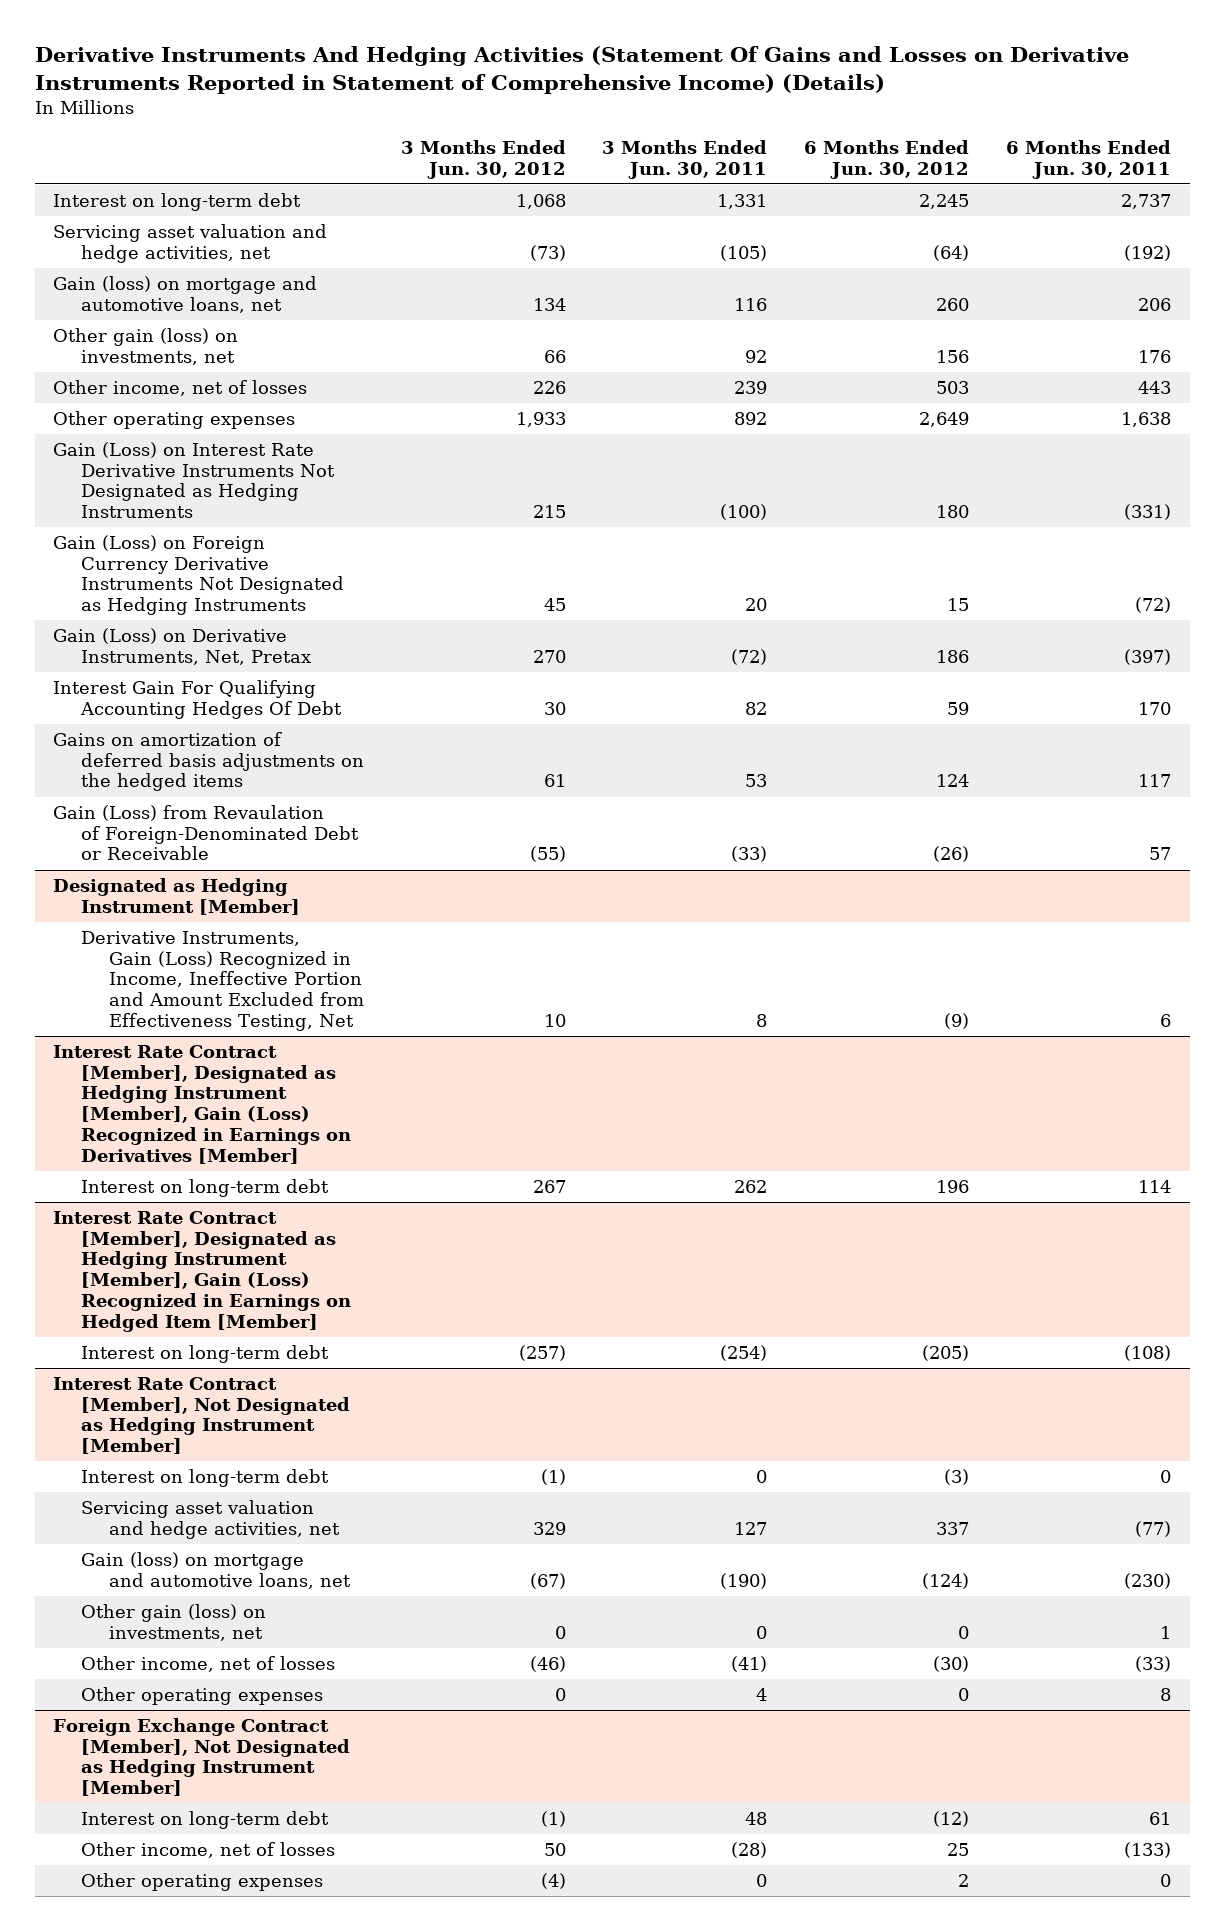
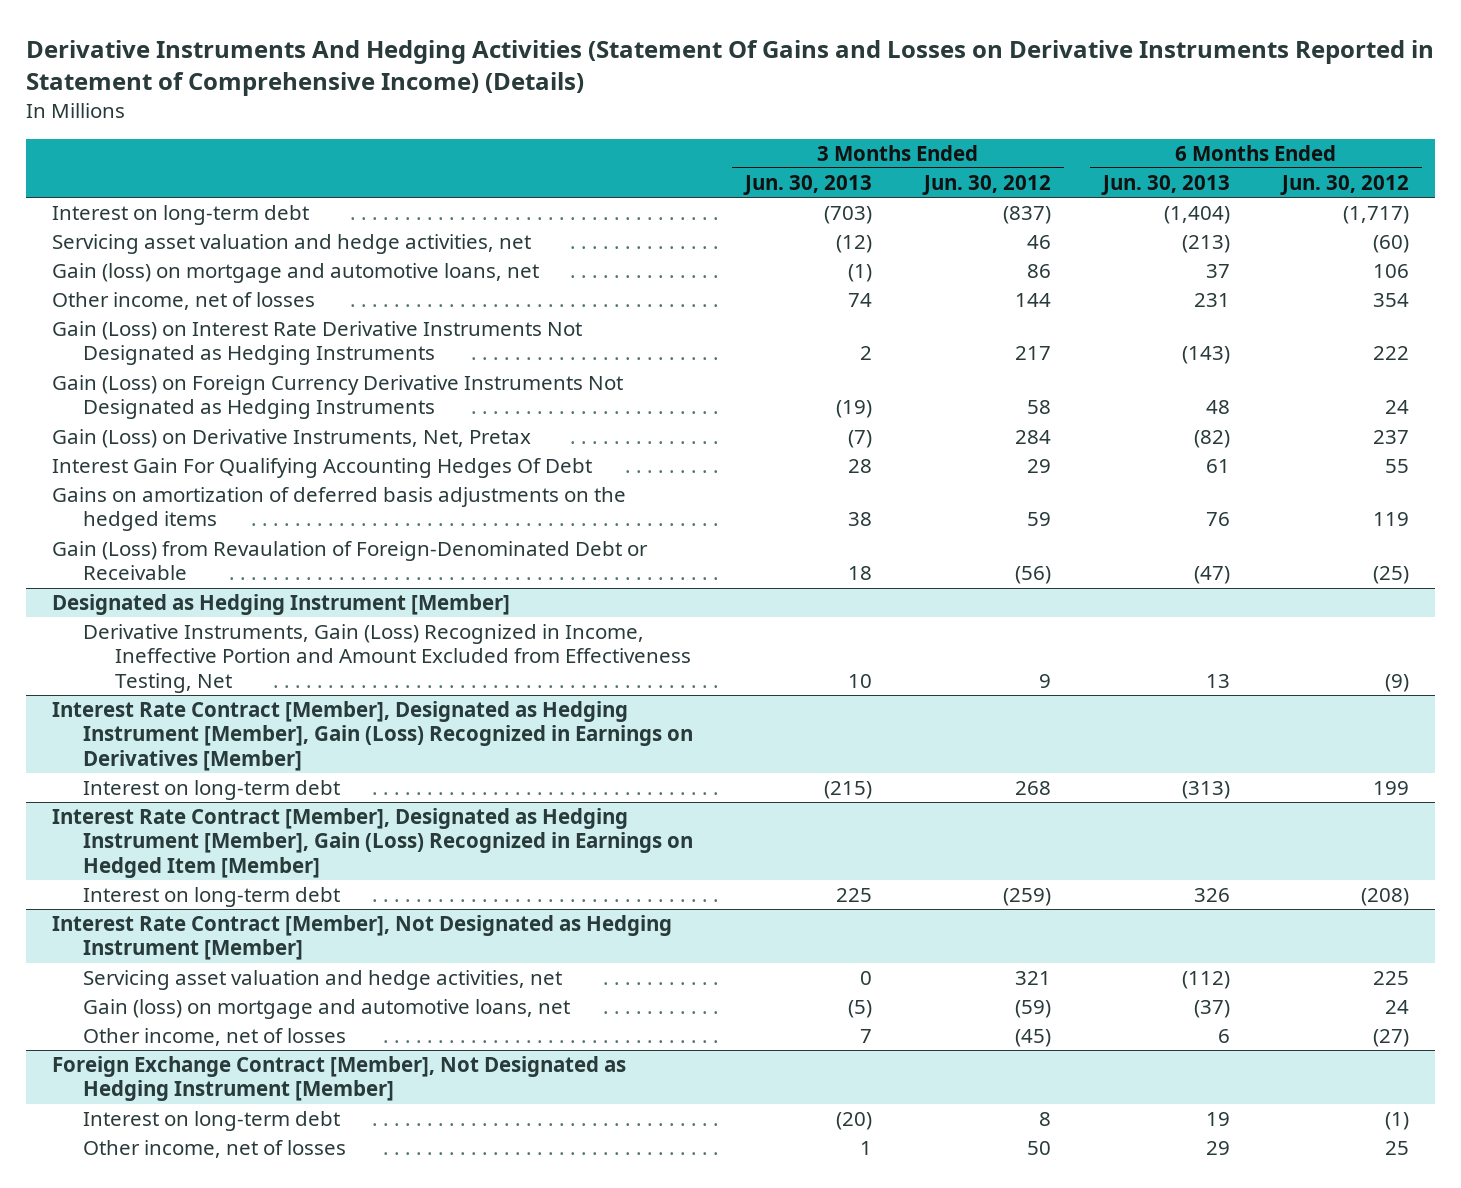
- | 3 Months Ended Jun. 30, 2012 | 3 Months Ended Jun. 30, 2011 | 6 Months Ended Jun. 30, 2012 | 6 Months Ended Jun. 30, 2011
+ | 3 Months Ended Jun. 30, 2013 | 3 Months Ended Jun. 30, 2012 | 6 Months Ended Jun. 30, 2013 | 6 Months Ended Jun. 30, 2012
- Interest on long-term debt | 1,068 | 1,331 | 2,245 | 2,737
- Servicing asset valuation and hedge activities, net | (73) | (105) | (64) | (192)
- Gain (loss) on mortgage and automotive loans, net | 134 | 116 | 260 | 206
- Other gain (loss) on investments, net | 66 | 92 | 156 | 176
- Other income, net of losses | 226 | 239 | 503 | 443
- Other operating expenses | 1,933 | 892 | 2,649 | 1,638
- Gain (Loss) on Interest Rate Derivative Instruments Not Designated as Hedging Instruments | 215 | (100) | 180 | (331)
- Gain (Loss) on Foreign Currency Derivative Instruments Not Designated as Hedging Instruments | 45 | 20 | 15 | (72)
- Gain (Loss) on Derivative Instruments, Net, Pretax | 270 | (72) | 186 | (397)
- Interest Gain For Qualifying Accounting Hedges Of Debt | 30 | 82 | 59 | 170
- Gains on amortization of deferred basis adjustments on the hedged items | 61 | 53 | 124 | 117
- Gain (Loss) from Revaulation of Foreign-Denominated Debt or Receivable | (55) | (33) | (26) | 57
+ Interest on long-term debt | (703) | (837) | (1,404) | (1,717)
+ Servicing asset valuation and hedge activities, net | (12) | 46 | (213) | (60)
+ Gain (loss) on mortgage and automotive loans, net | (1) | 86 | 37 | 106
+ Other income, net of losses | 74 | 144 | 231 | 354
+ Gain (Loss) on Interest Rate Derivative Instruments Not Designated as Hedging Instruments | 2 | 217 | (143) | 222
+ Gain (Loss) on Foreign Currency Derivative Instruments Not Designated as Hedging Instruments | (19) | 58 | 48 | 24
+ Gain (Loss) on Derivative Instruments, Net, Pretax | (7) | 284 | (82) | 237
+ Interest Gain For Qualifying Accounting Hedges Of Debt | 28 | 29 | 61 | 55
+ Gains on amortization of deferred basis adjustments on the hedged items | 38 | 59 | 76 | 119
+ Gain (Loss) from Revaulation of Foreign-Denominated Debt or Receivable | 18 | (56) | (47) | (25)
@ Designated as Hedging Instrument [Member]
- Derivative Instruments, Gain (Loss) Recognized in Income, Ineffective Portion and Amount Excluded from Effectiveness Testing, Net | 10 | 8 | (9) | 6
+ Derivative Instruments, Gain (Loss) Recognized in Income, Ineffective Portion and Amount Excluded from Effectiveness Testing, Net | 10 | 9 | 13 | (9)
@ Interest Rate Contract [Member], Designated as Hedging Instrument [Member], Gain (Loss) Recognized in Earnings on Derivatives [Member]
- Interest on long-term debt | 267 | 262 | 196 | 114
+ Interest on long-term debt | (215) | 268 | (313) | 199
@ Interest Rate Contract [Member], Designated as Hedging Instrument [Member], Gain (Loss) Recognized in Earnings on Hedged Item [Member]
- Interest on long-term debt | (257) | (254) | (205) | (108)
+ Interest on long-term debt | 225 | (259) | 326 | (208)
@ Interest Rate Contract [Member], Not Designated as Hedging Instrument [Member]
- Interest on long-term debt | (1) | 0 | (3) | 0
- Servicing asset valuation and hedge activities, net | 329 | 127 | 337 | (77)
- Gain (loss) on mortgage and automotive loans, net | (67) | (190) | (124) | (230)
- Other gain (loss) on investments, net | 0 | 0 | 0 | 1
- Other income, net of losses | (46) | (41) | (30) | (33)
- Other operating expenses | 0 | 4 | 0 | 8
+ Servicing asset valuation and hedge activities, net | 0 | 321 | (112) | 225
+ Gain (loss) on mortgage and automotive loans, net | (5) | (59) | (37) | 24
+ Other income, net of losses | 7 | (45) | 6 | (27)
@ Foreign Exchange Contract [Member], Not Designated as Hedging Instrument [Member]
- Interest on long-term debt | (1) | 48 | (12) | 61
+ Interest on long-term debt | (20) | 8 | 19 | (1)
- Other operating expenses | (4) | 0 | 2 | 0

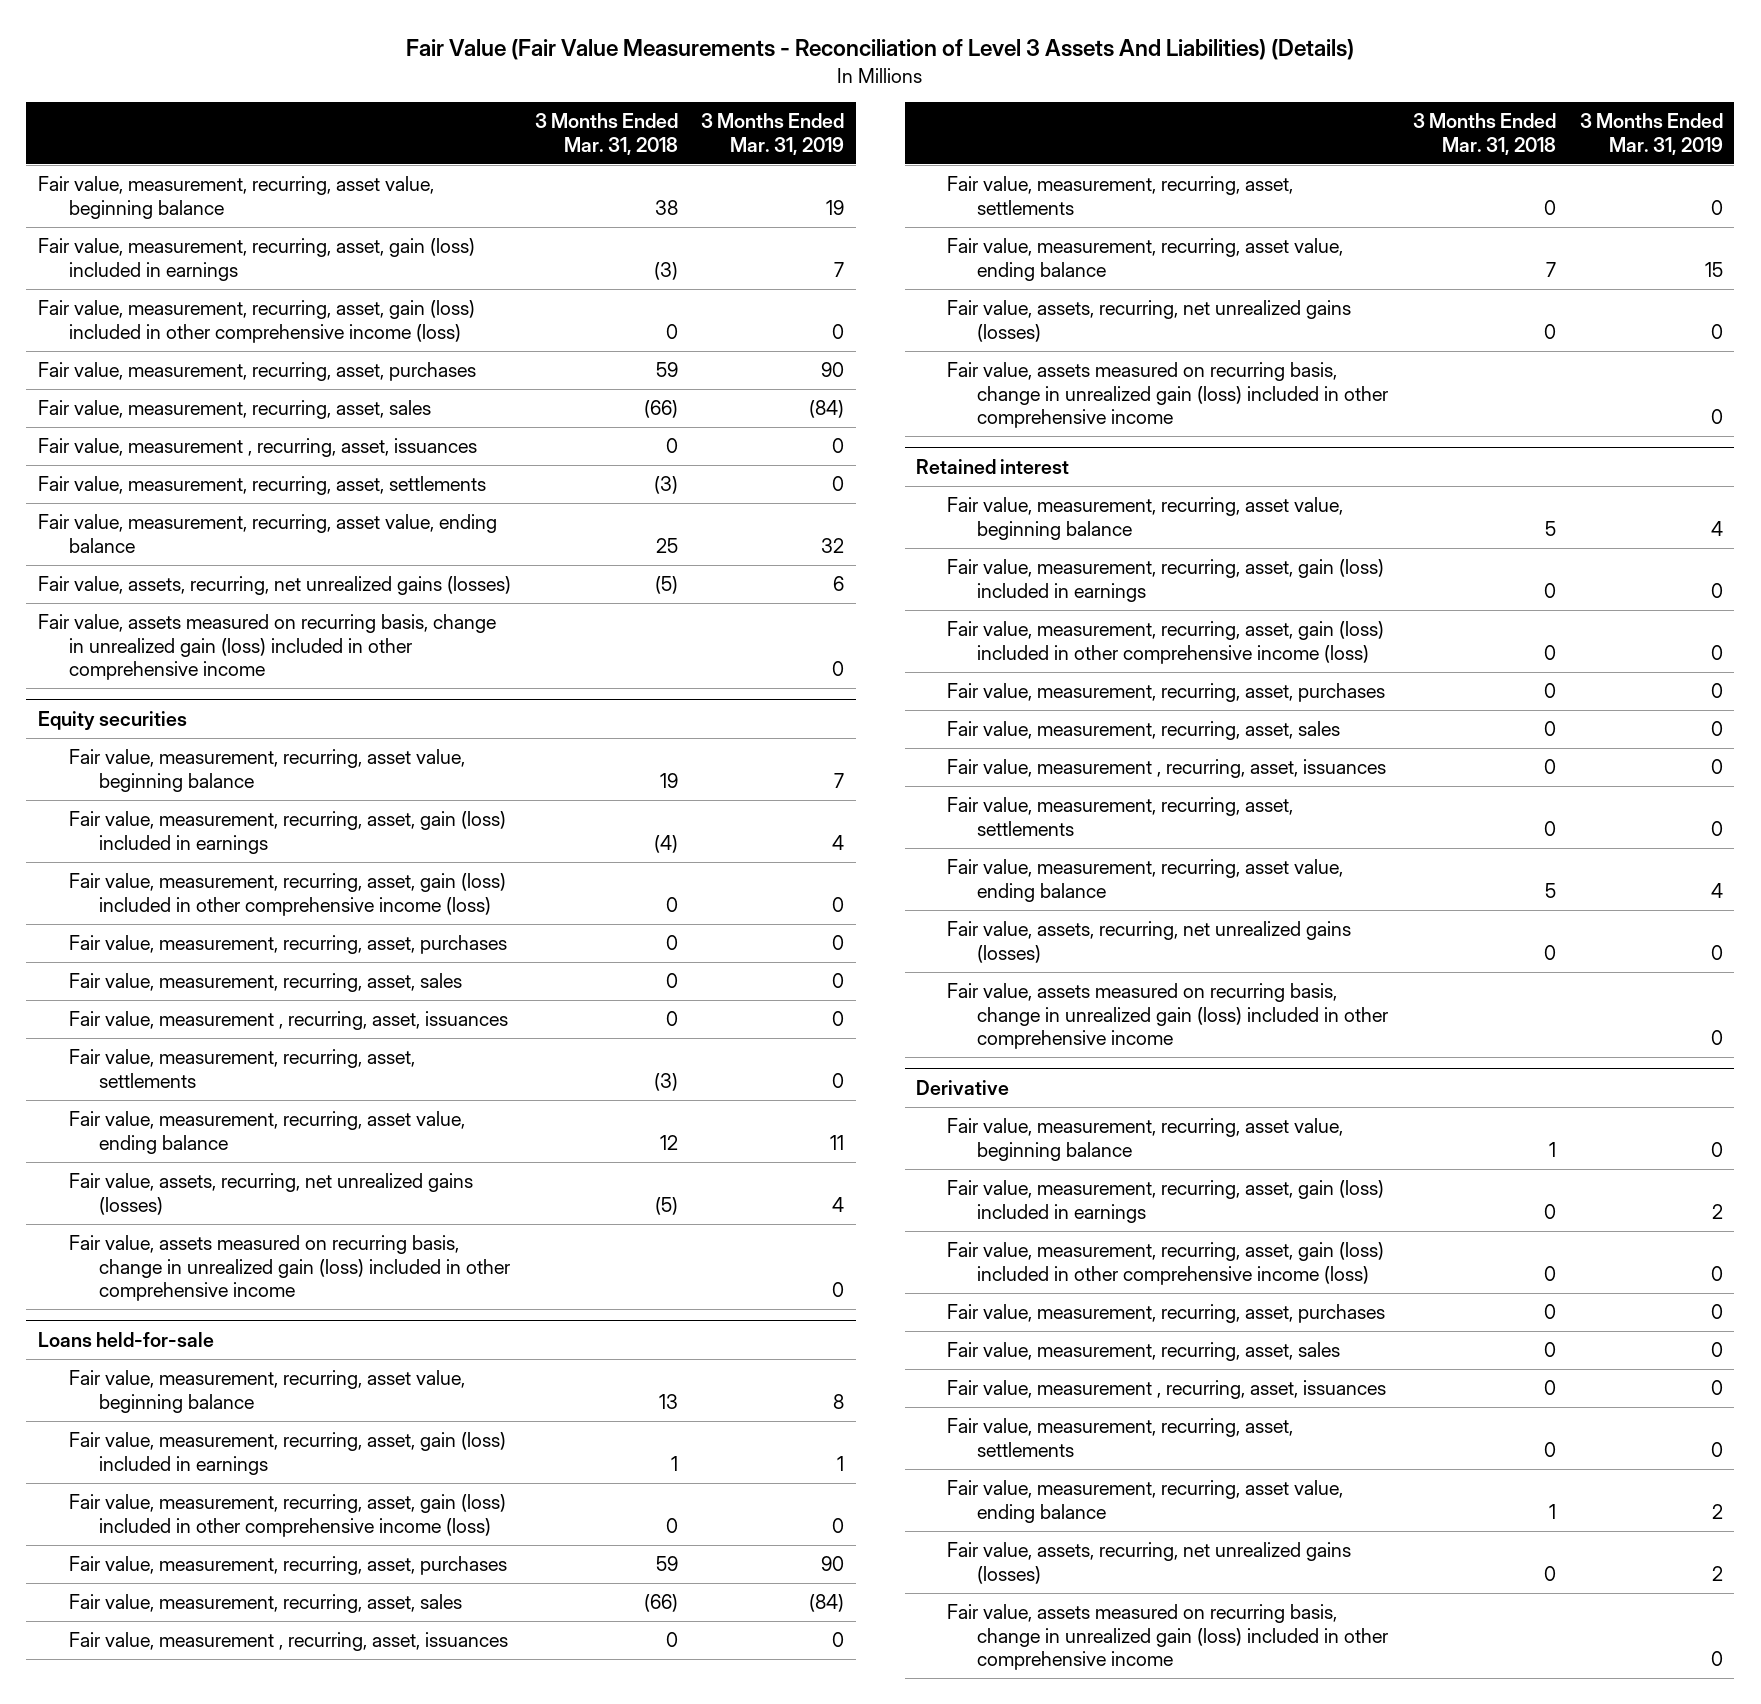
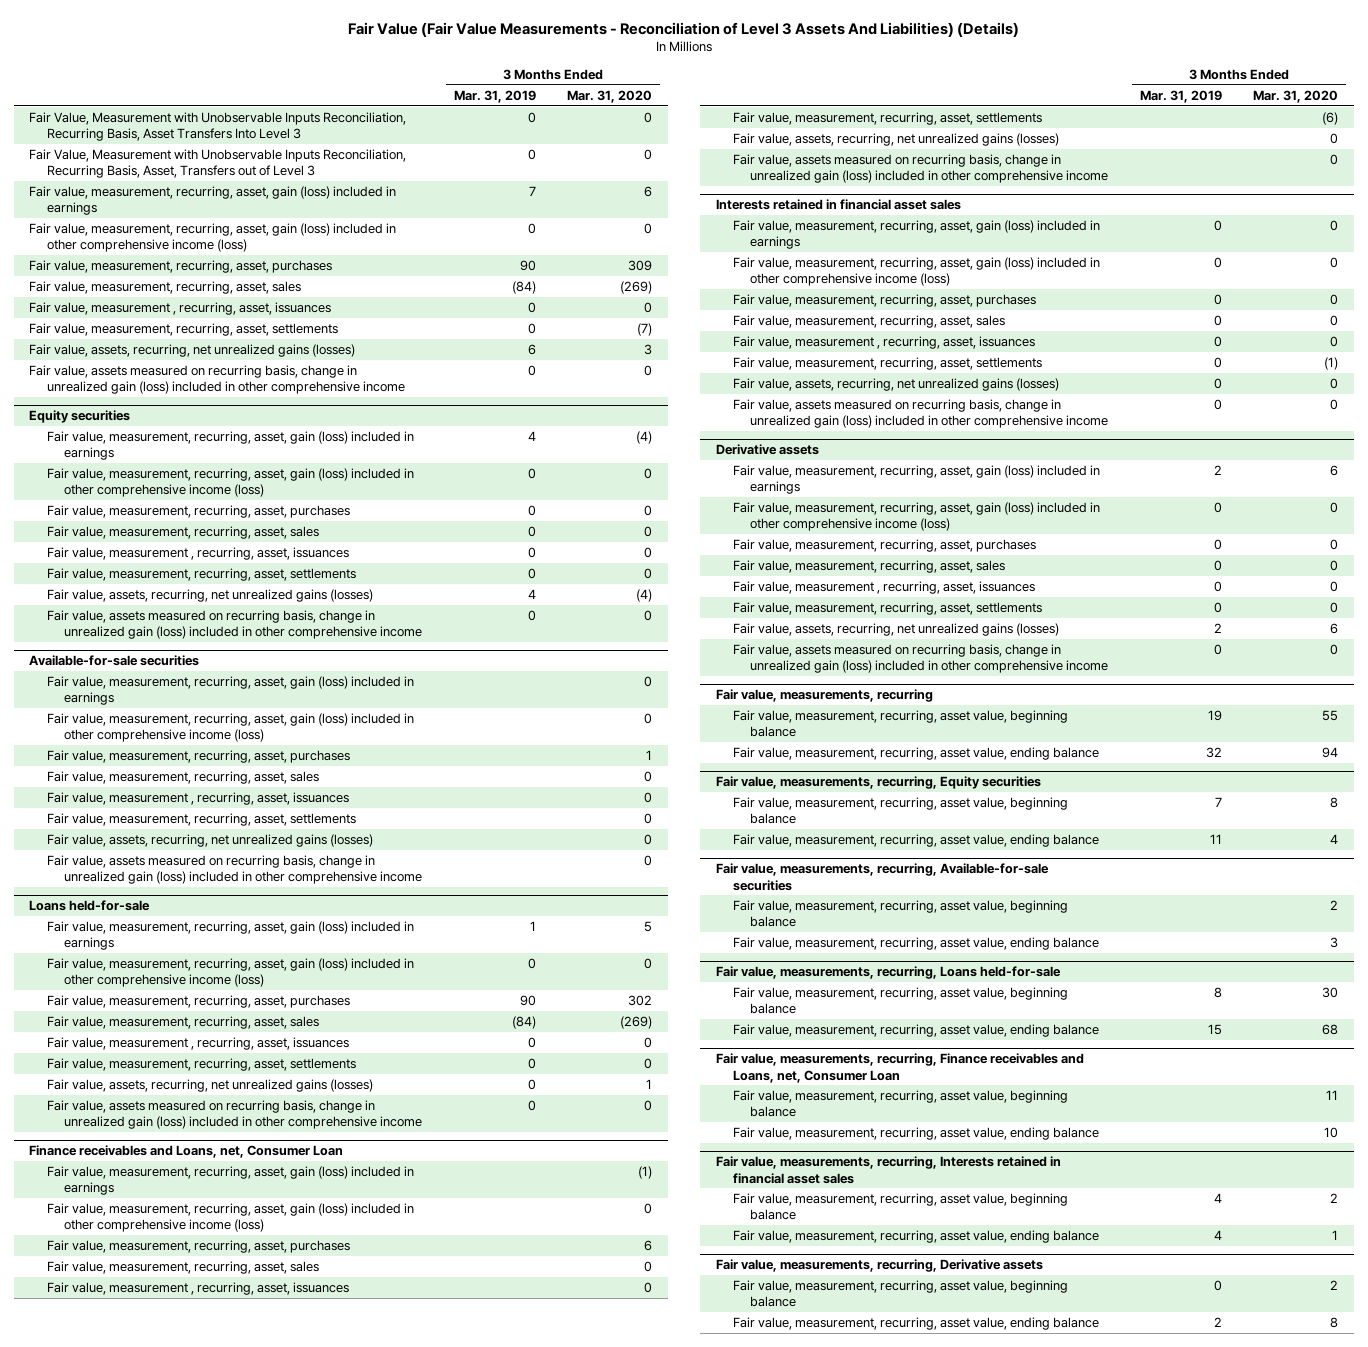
- | 3 Months Ended Mar. 31, 2018 | 3 Months Ended Mar. 31, 2019
+ | 3 Months Ended Mar. 31, 2019 | 3 Months Ended Mar. 31, 2020
- Fair value, measurement, recurring, asset value, beginning balance | 38 | 19
+ Fair Value, Measurement with Unobservable Inputs Reconciliation, Recurring Basis, Asset Transfers Into Level 3 | 0 | 0
+ Fair Value, Measurement with Unobservable Inputs Reconciliation, Recurring Basis, Asset, Transfers out of Level 3 | 0 | 0
- Fair value, measurement, recurring, asset value, ending balance | 25 | 32
@ Equity securities
- Fair value, measurement, recurring, asset value, beginning balance | 19 | 7
- Fair value, measurement, recurring, asset value, ending balance | 12 | 11
+ Available-for-sale securities
+ Fair value, measurement, recurring, asset, gain (loss) included in earnings | | 0
+ Fair value, measurement, recurring, asset, gain (loss) included in other comprehensive income (loss) | | 0
+ Fair value, measurement, recurring, asset, purchases | | 1
+ Fair value, measurement, recurring, asset, sales | | 0
+ Fair value, measurement , recurring, asset, issuances | | 0
+ Fair value, measurement, recurring, asset, settlements | | 0
+ Fair value, assets, recurring, net unrealized gains (losses) | | 0
+ Fair value, assets measured on recurring basis, change in unrealized gain (loss) included in other comprehensive income | | 0
@ Loans held-for-sale
- Fair value, measurement, recurring, asset value, beginning balance | 13 | 8
- Fair value, measurement, recurring, asset value, ending balance | 7 | 15
- Retained interest
- Fair value, measurement, recurring, asset value, beginning balance | 5 | 4
+ Finance receivables and Loans, net, Consumer Loan
+ Fair value, measurement, recurring, asset, gain (loss) included in earnings | | (1)
+ Fair value, measurement, recurring, asset, gain (loss) included in other comprehensive income (loss) | | 0
+ Fair value, measurement, recurring, asset, purchases | | 6
+ Fair value, measurement, recurring, asset, sales | | 0
+ Fair value, measurement , recurring, asset, issuances | | 0
+ Fair value, measurement, recurring, asset, settlements | | (6)
+ Fair value, assets, recurring, net unrealized gains (losses) | | 0
+ Fair value, assets measured on recurring basis, change in unrealized gain (loss) included in other comprehensive income | | 0
+ Interests retained in financial asset sales
- Fair value, measurement, recurring, asset value, ending balance | 5 | 4
- Derivative
- Fair value, measurement, recurring, asset value, beginning balance | 1 | 0
+ Derivative assets
- Fair value, measurement, recurring, asset value, ending balance | 1 | 2
+ Fair value, measurements, recurring
+ Fair value, measurement, recurring, asset value, beginning balance | 19 | 55
+ Fair value, measurement, recurring, asset value, ending balance | 32 | 94
+ Fair value, measurements, recurring, Equity securities
+ Fair value, measurement, recurring, asset value, beginning balance | 7 | 8
+ Fair value, measurement, recurring, asset value, ending balance | 11 | 4
+ Fair value, measurements, recurring, Available-for-sale securities
+ Fair value, measurement, recurring, asset value, beginning balance | | 2
+ Fair value, measurement, recurring, asset value, ending balance | | 3
+ Fair value, measurements, recurring, Loans held-for-sale
+ Fair value, measurement, recurring, asset value, beginning balance | 8 | 30
+ Fair value, measurement, recurring, asset value, ending balance | 15 | 68
+ Fair value, measurements, recurring, Finance receivables and Loans, net, Consumer Loan
+ Fair value, measurement, recurring, asset value, beginning balance | | 11
+ Fair value, measurement, recurring, asset value, ending balance | | 10
+ Fair value, measurements, recurring, Interests retained in financial asset sales
+ Fair value, measurement, recurring, asset value, beginning balance | 4 | 2
+ Fair value, measurement, recurring, asset value, ending balance | 4 | 1
+ Fair value, measurements, recurring, Derivative assets
+ Fair value, measurement, recurring, asset value, beginning balance | 0 | 2
+ Fair value, measurement, recurring, asset value, ending balance | 2 | 8

